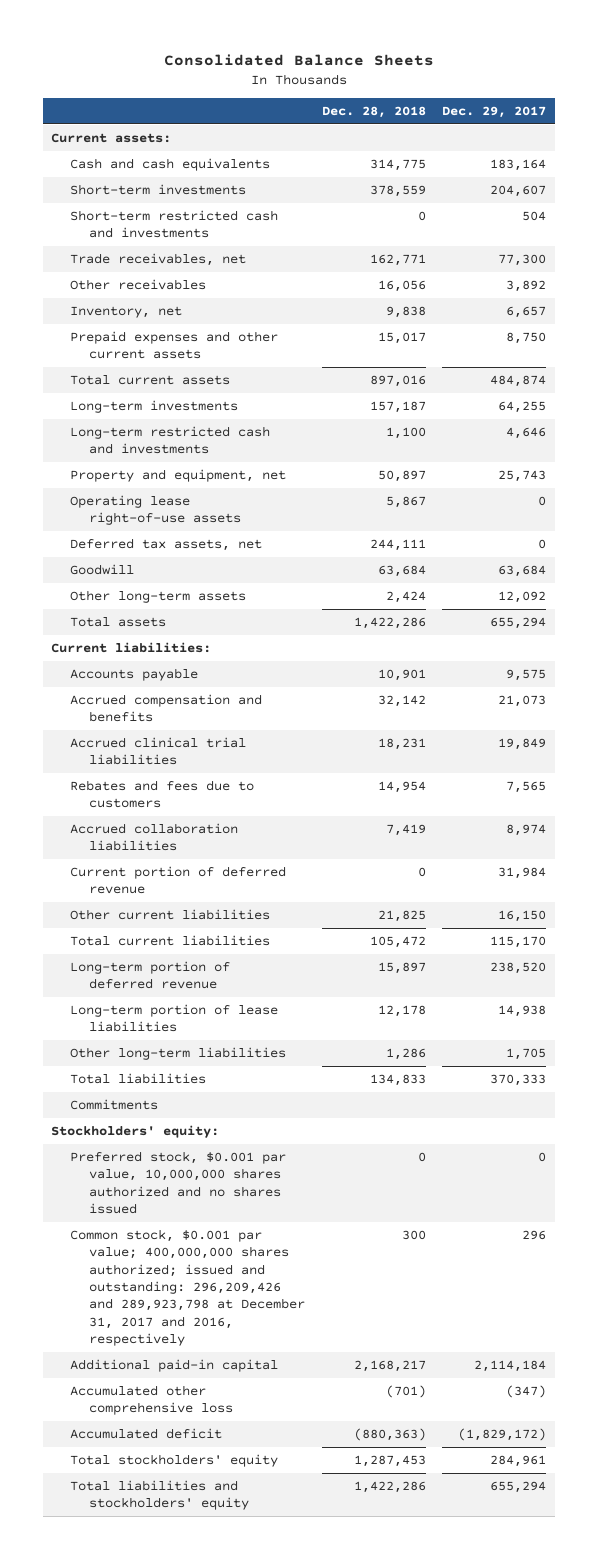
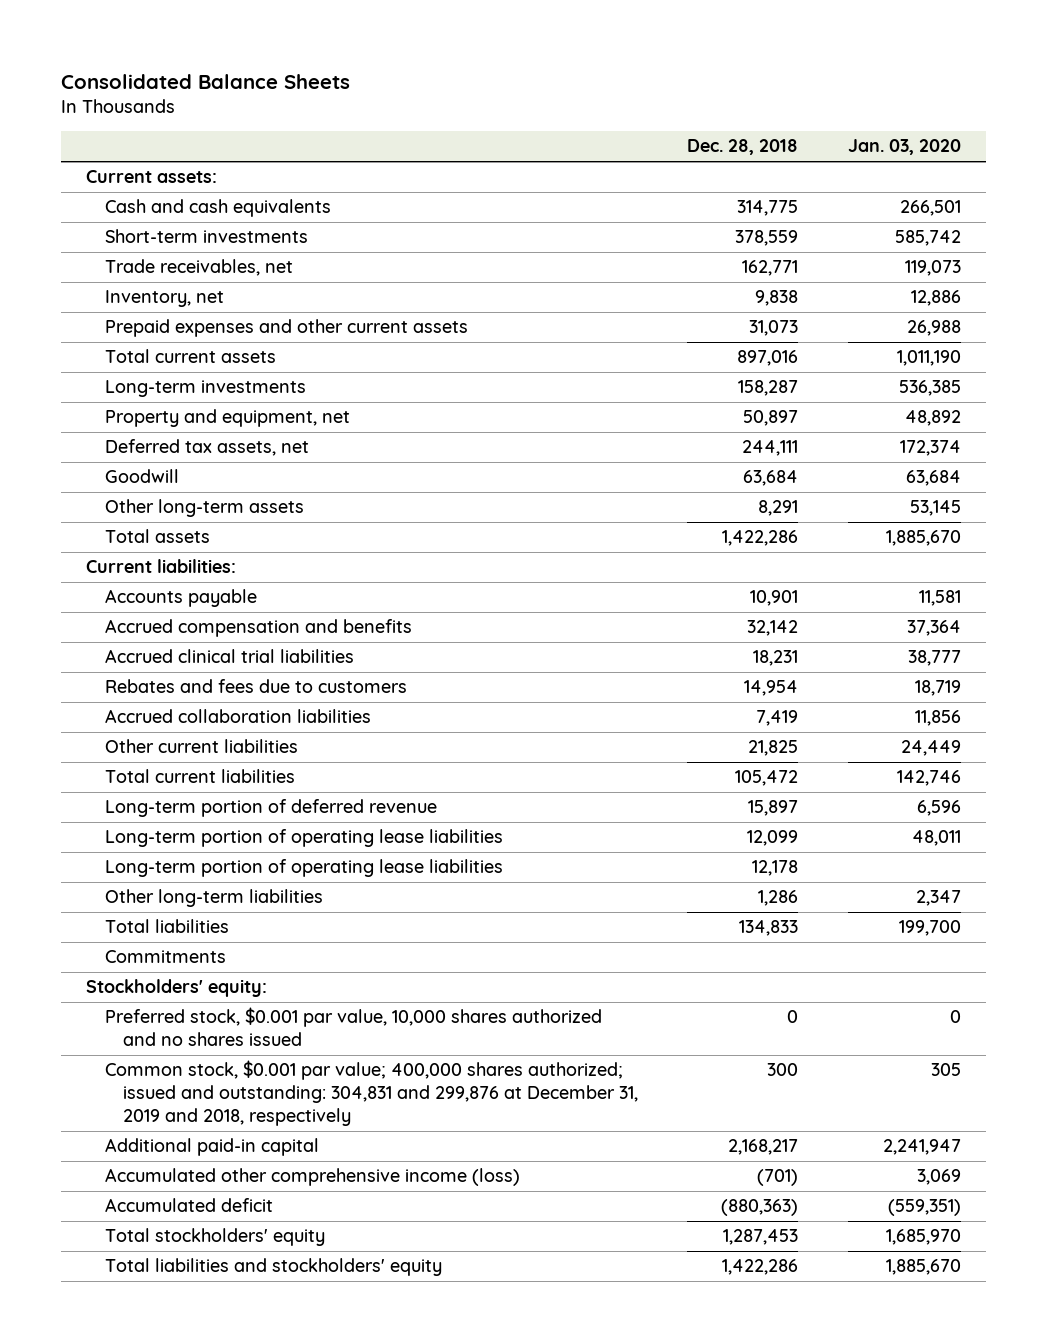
- | Dec. 28, 2018 | Dec. 29, 2017
+ | Dec. 28, 2018 | Jan. 03, 2020
- Short-term restricted cash and investments | 0 | 504
- Other receivables | 16,056 | 3,892
- Prepaid expenses and other current assets | 15,017 | 8,750
+ Prepaid expenses and other current assets | 31,073 | 26,988
- Long-term investments | 157,187 | 64,255
- Long-term restricted cash and investments | 1,100 | 4,646
+ Long-term investments | 158,287 | 536,385
- Operating lease right-of-use assets | 5,867 | 0
- Other long-term assets | 2,424 | 12,092
+ Other long-term assets | 8,291 | 53,145
- Current portion of deferred revenue | 0 | 31,984
- Long-term portion of lease liabilities | 12,178 | 14,938
+ Long-term portion of operating lease liabilities | 12,099 | 48,011
+ Long-term portion of operating lease liabilities | 12,178 |
- Preferred stock, $0.001 par value, 10,000,000 shares authorized and no shares issued | 0 | 0
- Common stock, $0.001 par value; 400,000,000 shares authorized; issued and outstanding: 296,209,426 and 289,923,798 at December 31, 2017 and 2016, respectively | 300 | 296
+ Preferred stock, $0.001 par value, 10,000 shares authorized and no shares issued | 0 | 0
+ Common stock, $0.001 par value; 400,000 shares authorized; issued and outstanding: 304,831 and 299,876 at December 31, 2019 and 2018, respectively | 300 | 305
- Accumulated other comprehensive loss | (701) | (347)
+ Accumulated other comprehensive income (loss) | (701) | 3,069

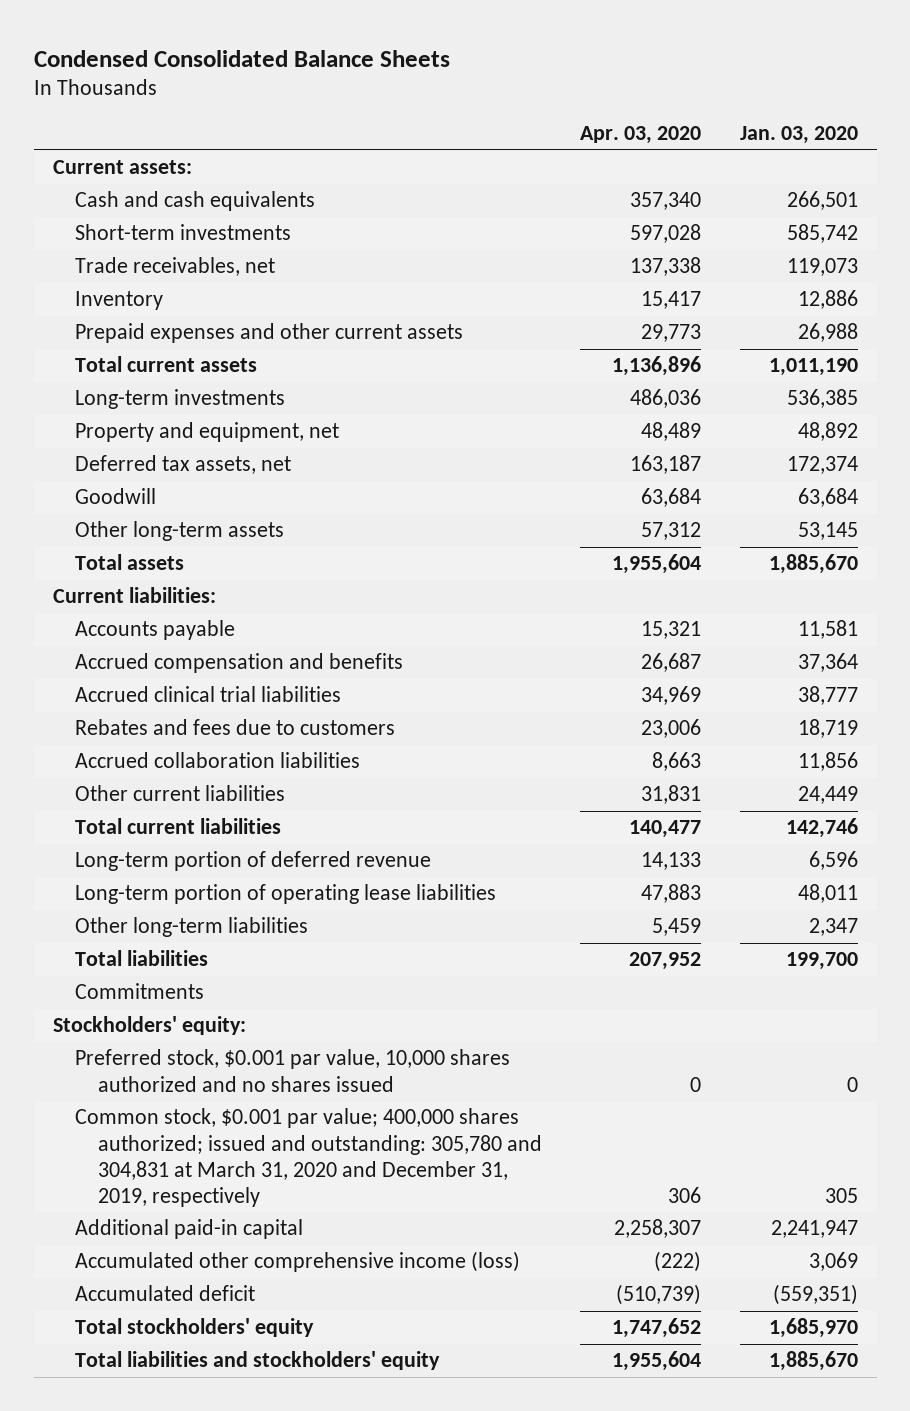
- Consolidated Balance Sheets
+ Condensed Consolidated Balance Sheets
- | Dec. 28, 2018 | Jan. 03, 2020
+ | Apr. 03, 2020 | Jan. 03, 2020
- Inventory, net | 9,838 | 12,886
+ Inventory | 15,417 | 12,886
- Long-term portion of operating lease liabilities | 12,178 |
- Common stock, $0.001 par value; 400,000 shares authorized; issued and outstanding: 304,831 and 299,876 at December 31, 2019 and 2018, respectively | 300 | 305
+ Common stock, $0.001 par value; 400,000 shares authorized; issued and outstanding: 305,780 and 304,831 at March 31, 2020 and December 31, 2019, respectively | 306 | 305

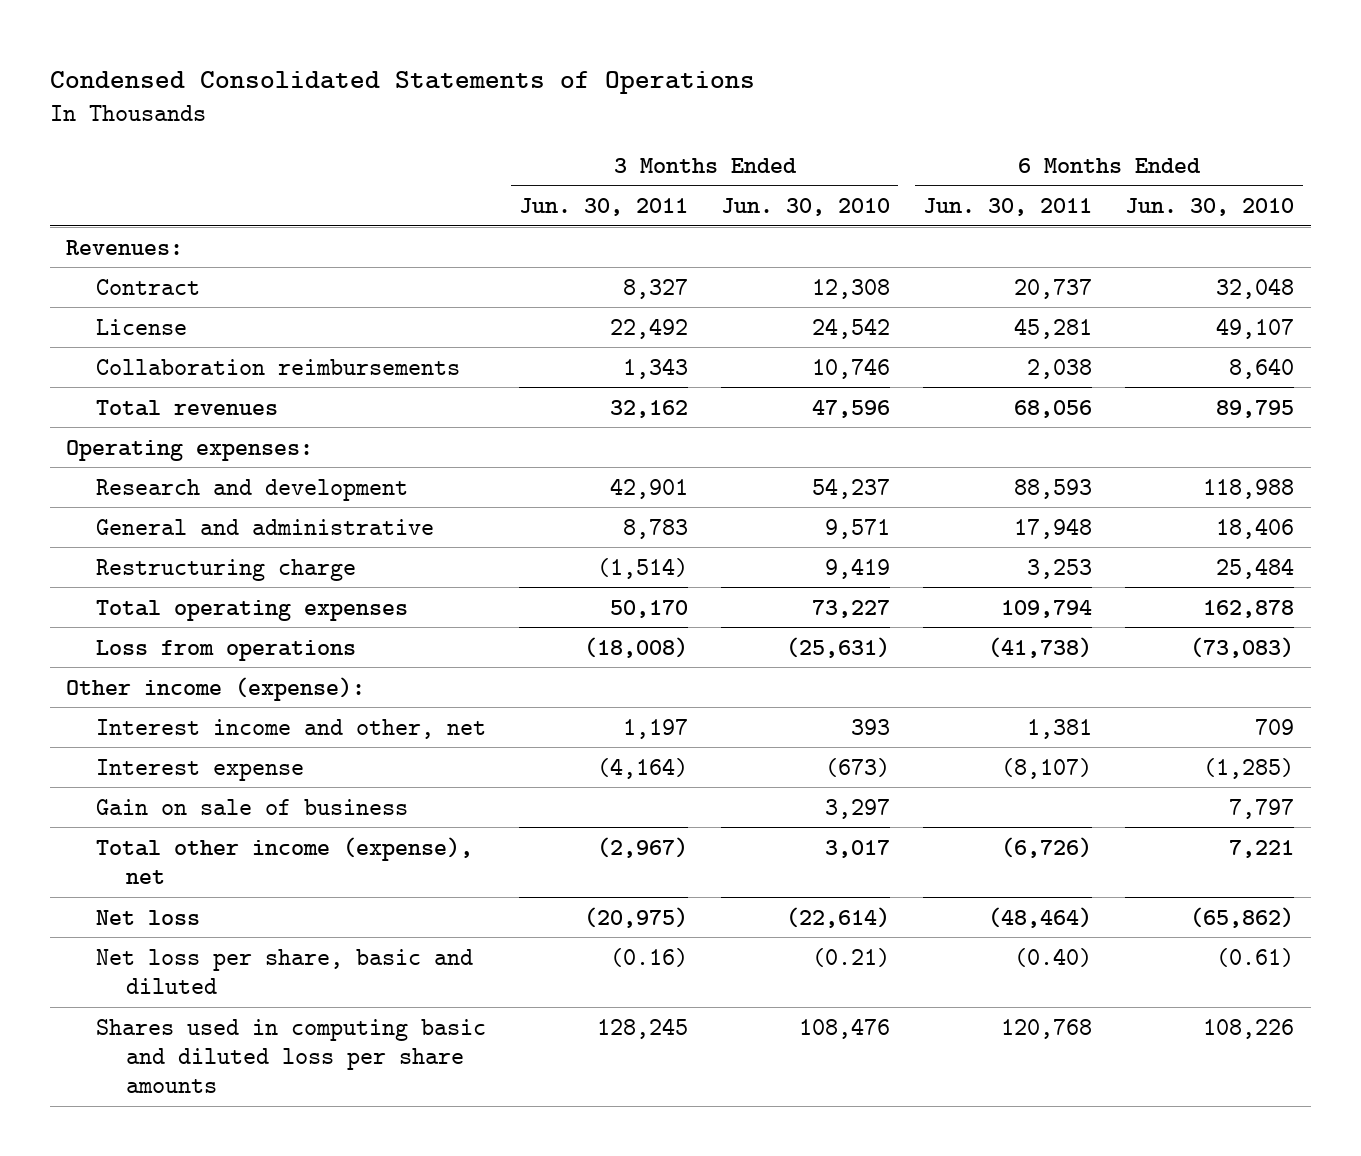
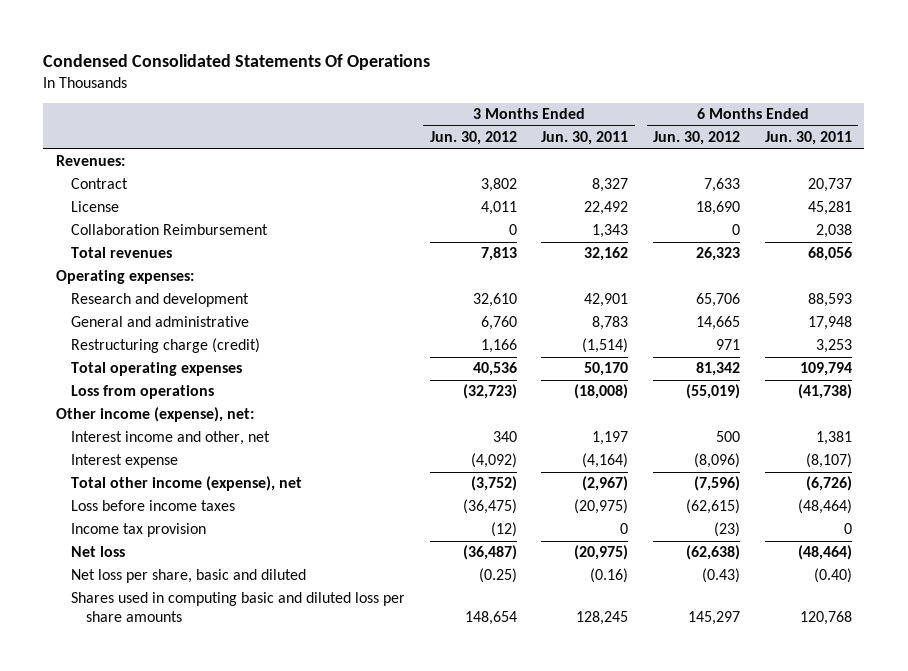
- Condensed Consolidated Statements of Operations
+ Condensed Consolidated Statements Of Operations
- | 3 Months Ended Jun. 30, 2011 | 3 Months Ended Jun. 30, 2010 | 6 Months Ended Jun. 30, 2011 | 6 Months Ended Jun. 30, 2010
+ | 3 Months Ended Jun. 30, 2012 | 3 Months Ended Jun. 30, 2011 | 6 Months Ended Jun. 30, 2012 | 6 Months Ended Jun. 30, 2011
- Collaboration reimbursements | 1,343 | 10,746 | 2,038 | 8,640
+ Collaboration Reimbursement | 0 | 1,343 | 0 | 2,038
- Restructuring charge | (1,514) | 9,419 | 3,253 | 25,484
+ Restructuring charge (credit) | 1,166 | (1,514) | 971 | 3,253
- Other income (expense):
+ Other income (expense), net:
- Gain on sale of business | | 3,297 | | 7,797
+ Loss before income taxes | (36,475) | (20,975) | (62,615) | (48,464)
+ Income tax provision | (12) | 0 | (23) | 0

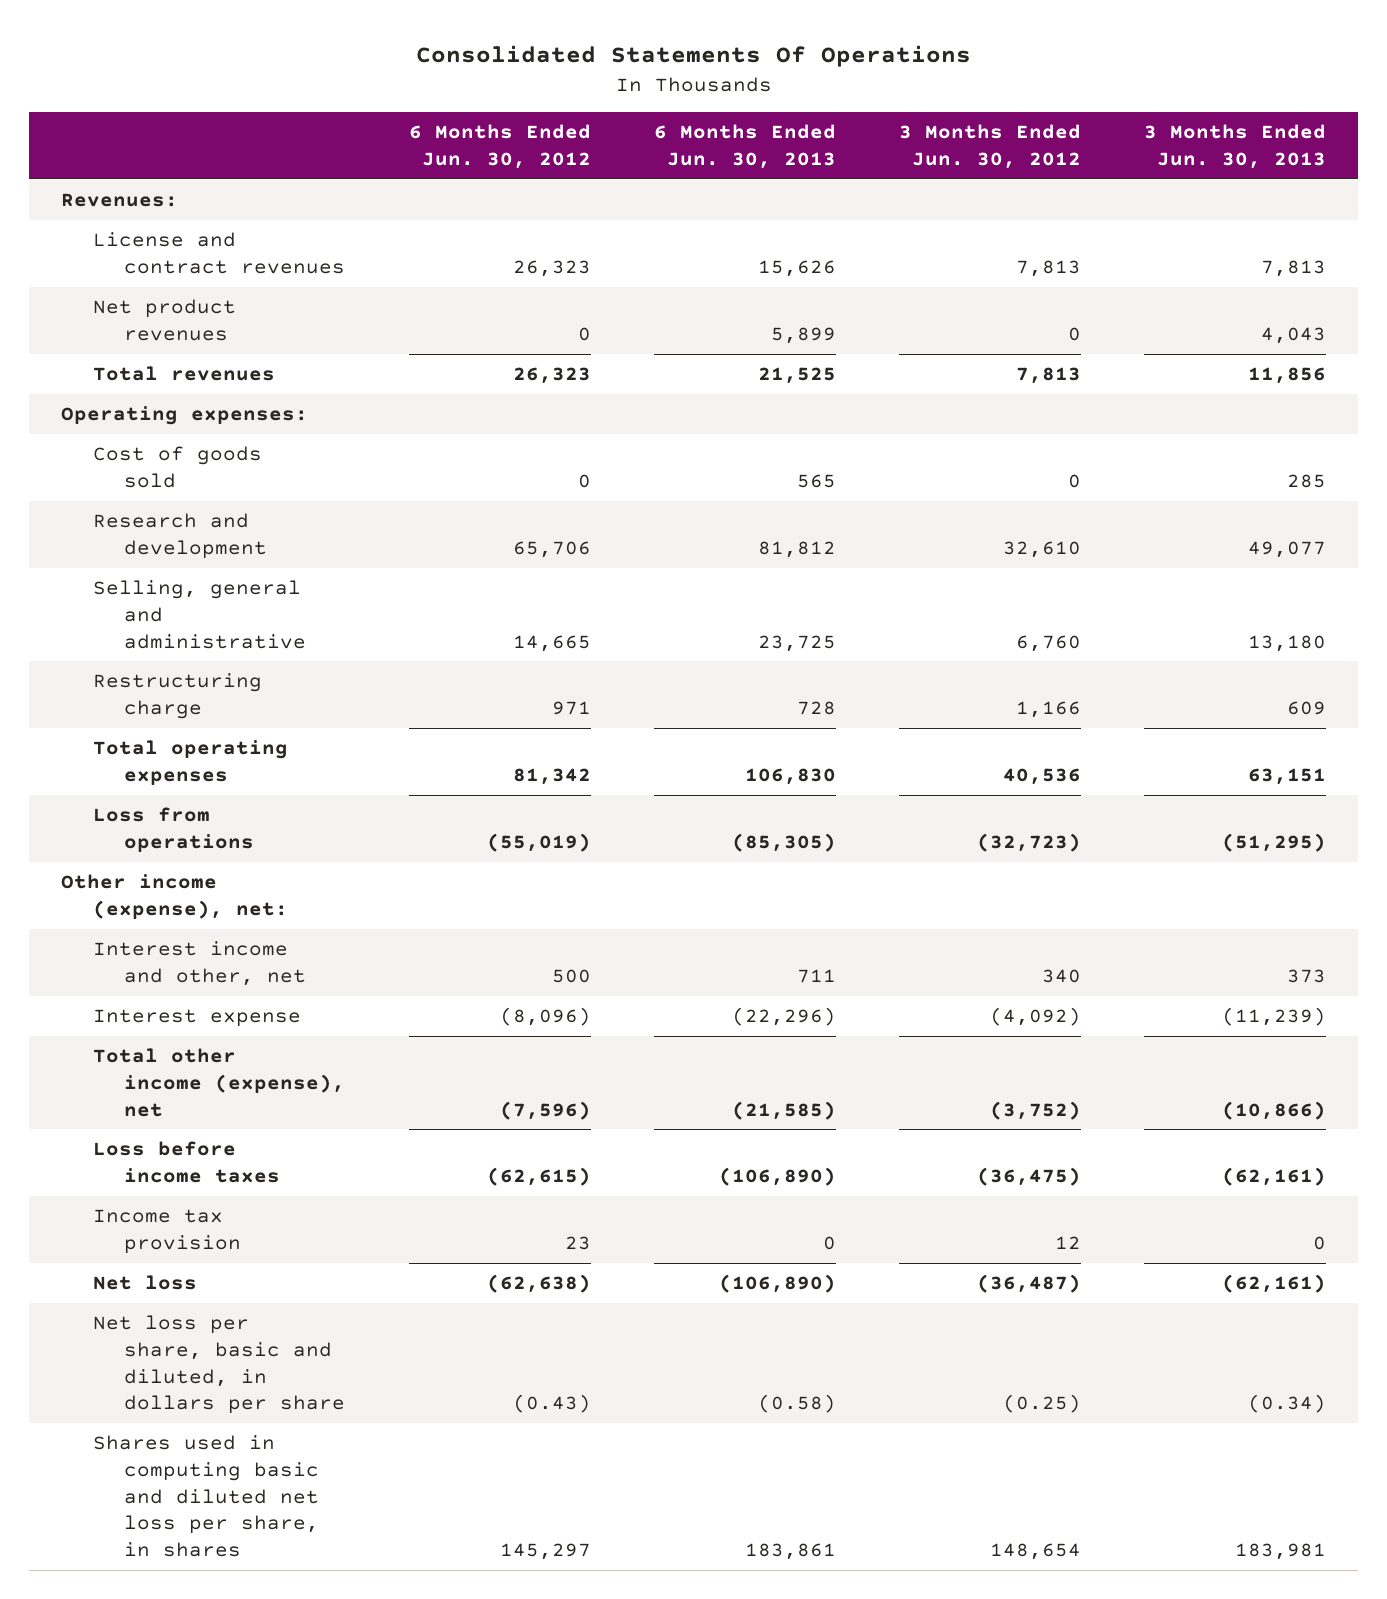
- Condensed Consolidated Statements Of Operations
+ Consolidated Statements Of Operations
- | 3 Months Ended Jun. 30, 2012 | 3 Months Ended Jun. 30, 2011 | 6 Months Ended Jun. 30, 2012 | 6 Months Ended Jun. 30, 2011
+ | 6 Months Ended Jun. 30, 2012 | 6 Months Ended Jun. 30, 2013 | 3 Months Ended Jun. 30, 2012 | 3 Months Ended Jun. 30, 2013
- Contract | 3,802 | 8,327 | 7,633 | 20,737
- License | 4,011 | 22,492 | 18,690 | 45,281
- Collaboration Reimbursement | 0 | 1,343 | 0 | 2,038
+ License and contract revenues | 26,323 | 15,626 | 7,813 | 7,813
+ Net product revenues | 0 | 5,899 | 0 | 4,043
+ Cost of goods sold | 0 | 565 | 0 | 285
- General and administrative | 6,760 | 8,783 | 14,665 | 17,948
- Restructuring charge (credit) | 1,166 | (1,514) | 971 | 3,253
+ Selling, general and administrative | 14,665 | 23,725 | 6,760 | 13,180
+ Restructuring charge | 971 | 728 | 1,166 | 609
- Income tax provision | (12) | 0 | (23) | 0
+ Income tax provision | 23 | 0 | 12 | 0
- Net loss per share, basic and diluted | (0.25) | (0.16) | (0.43) | (0.40)
- Shares used in computing basic and diluted loss per share amounts | 148,654 | 128,245 | 145,297 | 120,768
+ Net loss per share, basic and diluted, in dollars per share | (0.43) | (0.58) | (0.25) | (0.34)
+ Shares used in computing basic and diluted net loss per share, in shares | 145,297 | 183,861 | 148,654 | 183,981

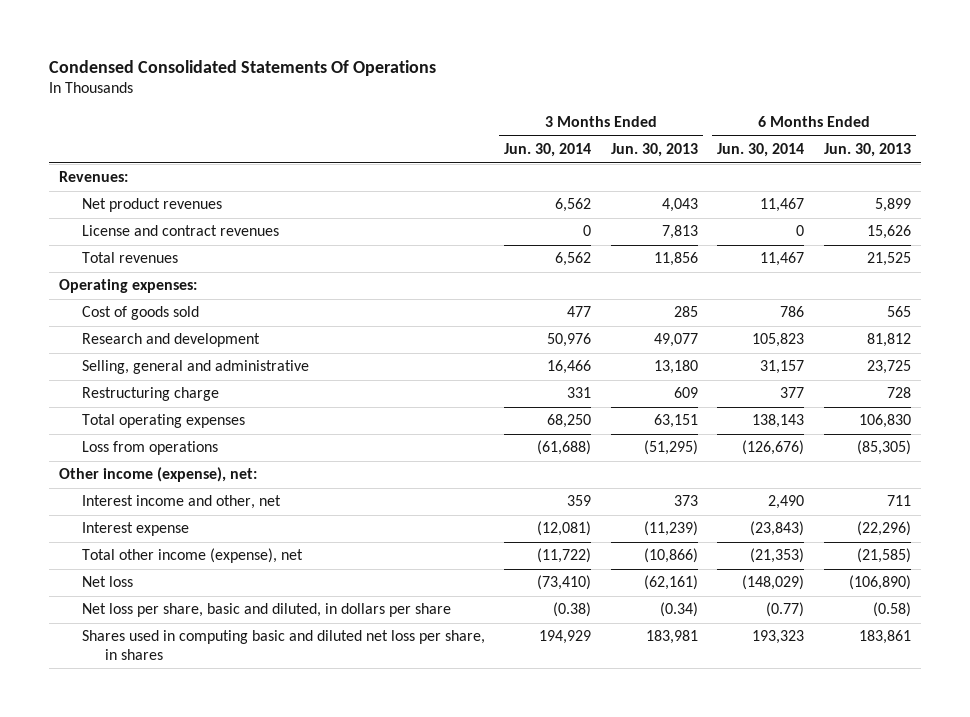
- Consolidated Statements Of Operations
+ Condensed Consolidated Statements Of Operations
- | 6 Months Ended Jun. 30, 2012 | 6 Months Ended Jun. 30, 2013 | 3 Months Ended Jun. 30, 2012 | 3 Months Ended Jun. 30, 2013
+ | 3 Months Ended Jun. 30, 2014 | 3 Months Ended Jun. 30, 2013 | 6 Months Ended Jun. 30, 2014 | 6 Months Ended Jun. 30, 2013
moved down: License and contract revenues | 0 | 7,813 | 0 | 15,626
- Loss before income taxes | (62,615) | (106,890) | (36,475) | (62,161)
- Income tax provision | 23 | 0 | 12 | 0

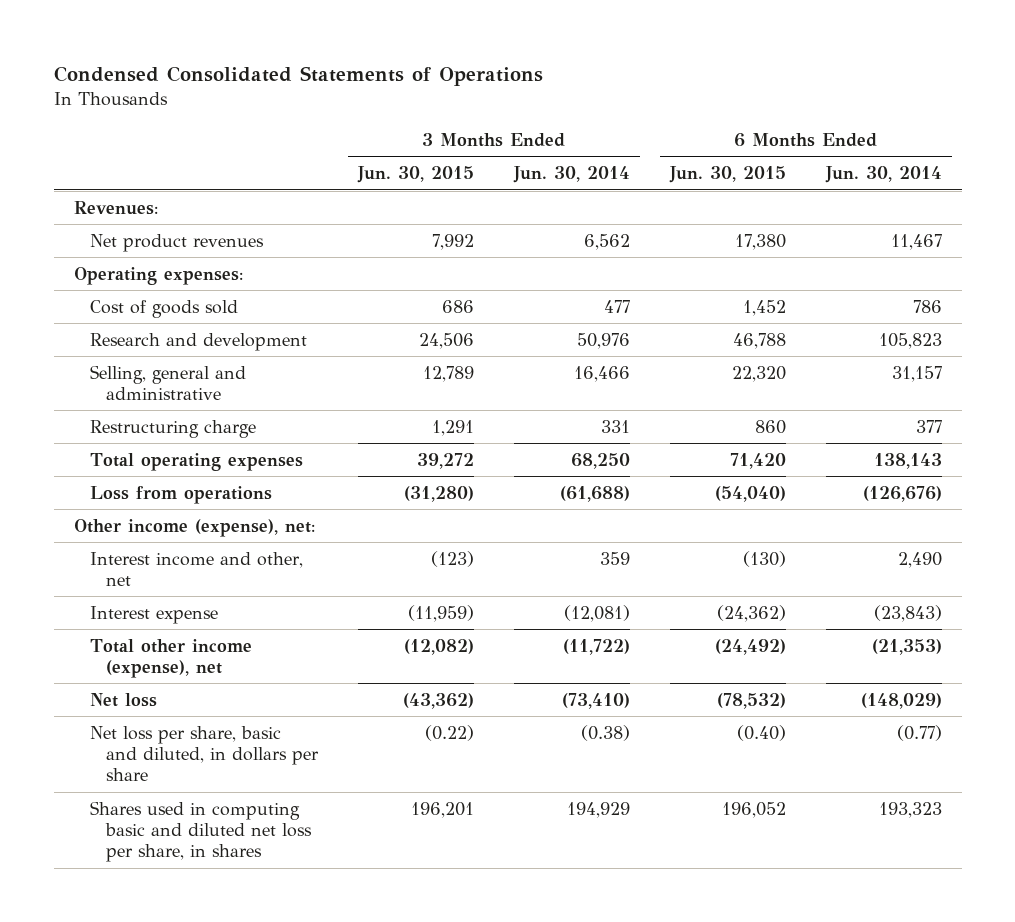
- Condensed Consolidated Statements Of Operations
+ Condensed Consolidated Statements of Operations
- | 3 Months Ended Jun. 30, 2014 | 3 Months Ended Jun. 30, 2013 | 6 Months Ended Jun. 30, 2014 | 6 Months Ended Jun. 30, 2013
+ | 3 Months Ended Jun. 30, 2015 | 3 Months Ended Jun. 30, 2014 | 6 Months Ended Jun. 30, 2015 | 6 Months Ended Jun. 30, 2014
- License and contract revenues | 0 | 7,813 | 0 | 15,626
- Total revenues | 6,562 | 11,856 | 11,467 | 21,525

